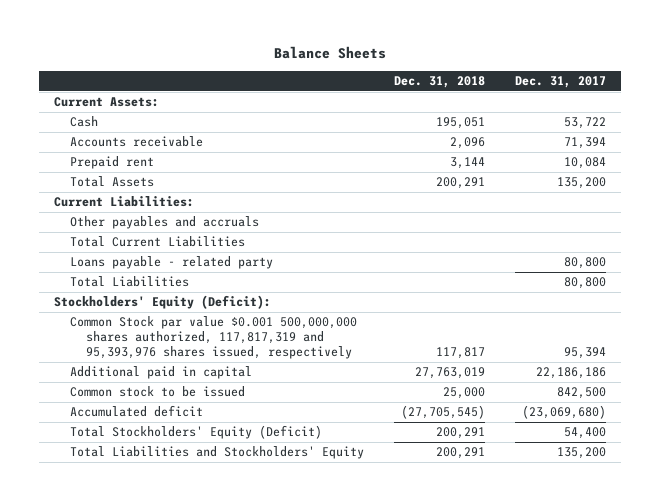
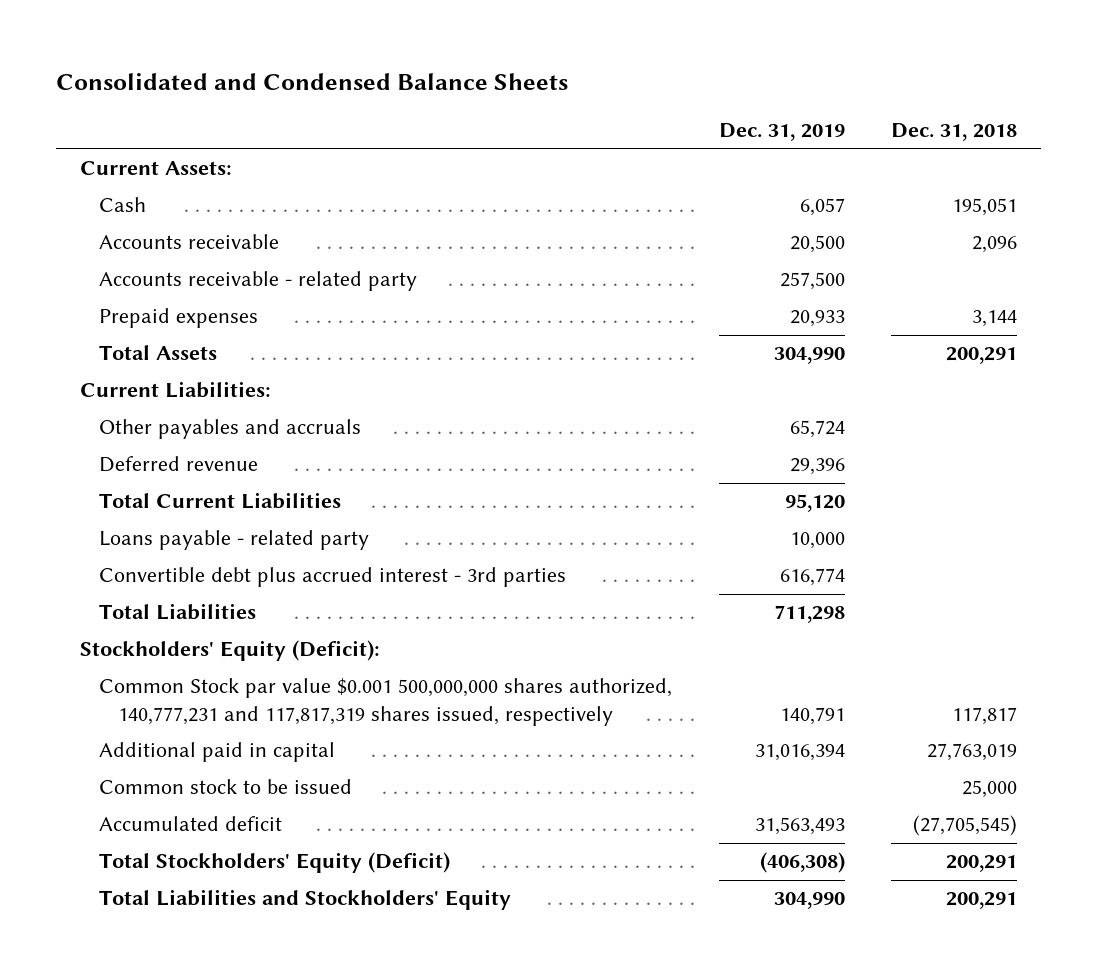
- Balance Sheets
+ Consolidated and Condensed Balance Sheets
- | Dec. 31, 2018 | Dec. 31, 2017
+ | Dec. 31, 2019 | Dec. 31, 2018
- Prepaid rent | 3,144 | 10,084
+ Accounts receivable - related party | 257,500 |
+ Prepaid expenses | 20,933 | 3,144
+ Deferred revenue | 29,396 |
+ Convertible debt plus accrued interest - 3rd parties | 616,774 |
- Common Stock par value $0.001 500,000,000 shares authorized, 117,817,319 and 95,393,976 shares issued, respectively | 117,817 | 95,394
+ Common Stock par value $0.001 500,000,000 shares authorized, 140,777,231 and 117,817,319 shares issued, respectively | 140,791 | 117,817

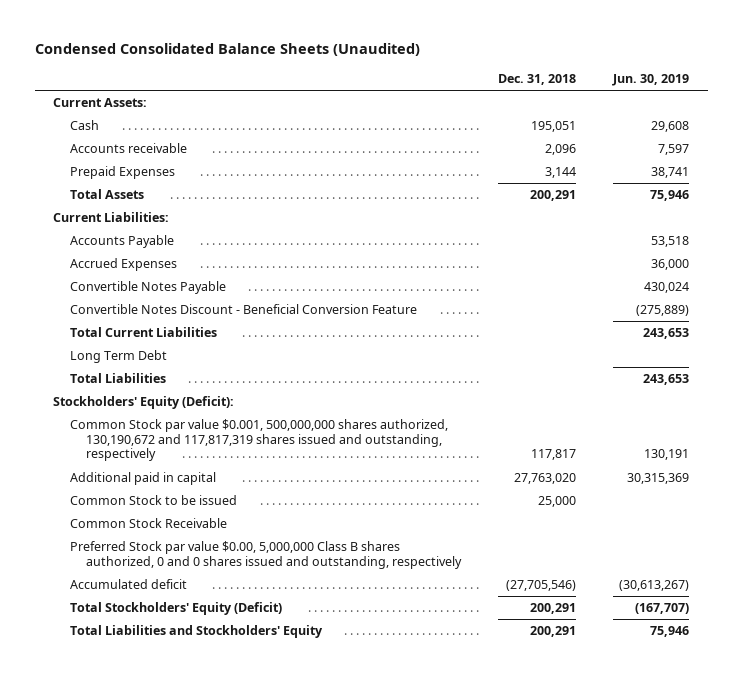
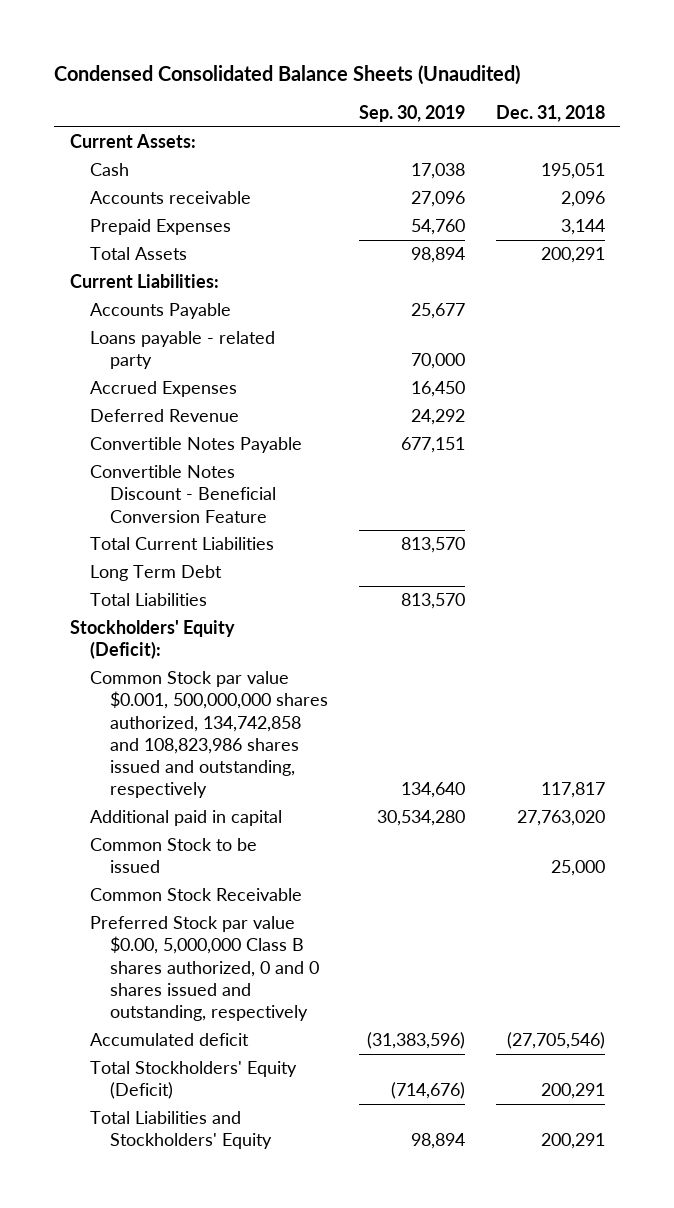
- | Dec. 31, 2018 | Jun. 30, 2019
+ | Sep. 30, 2019 | Dec. 31, 2018
+ Loans payable - related party | 70,000 |
+ Deferred Revenue | 24,292 |
- Common Stock par value $0.001, 500,000,000 shares authorized, 130,190,672 and 117,817,319 shares issued and outstanding, respectively | 117,817 | 130,191
+ Common Stock par value $0.001, 500,000,000 shares authorized, 134,742,858 and 108,823,986 shares issued and outstanding, respectively | 134,640 | 117,817

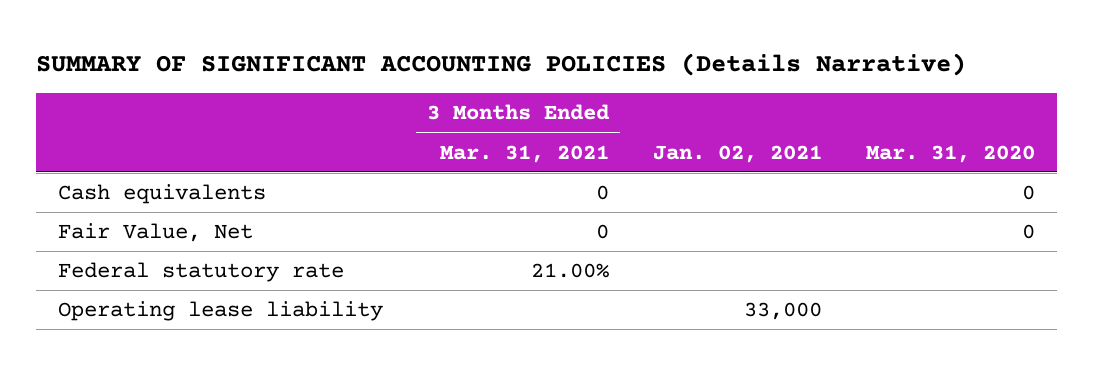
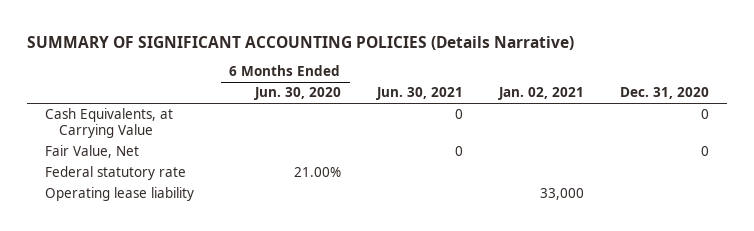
- | 3 Months Ended Mar. 31, 2021 | Jan. 02, 2021 | Mar. 31, 2020
+ | 6 Months Ended Jun. 30, 2020 | Jun. 30, 2021 | Jan. 02, 2021 | Dec. 31, 2020
- Cash equivalents | 0 | | 0
+ Cash Equivalents, at Carrying Value | | 0 | | 0

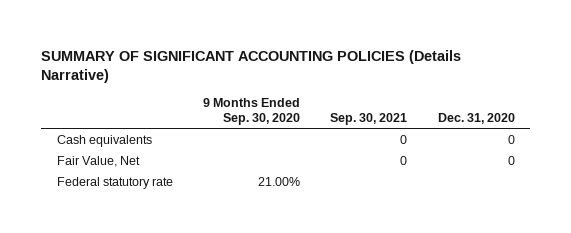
- | 6 Months Ended Jun. 30, 2020 | Jun. 30, 2021 | Jan. 02, 2021 | Dec. 31, 2020
+ | 9 Months Ended Sep. 30, 2020 | Sep. 30, 2021 | Dec. 31, 2020
- Cash Equivalents, at Carrying Value | | 0 | | 0
+ Cash equivalents | | 0 | 0
- Operating lease liability | | | 33,000 |

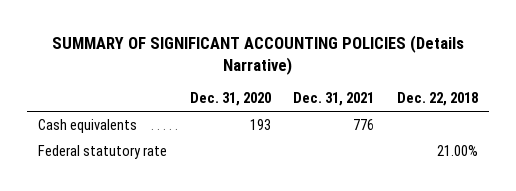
- | 9 Months Ended Sep. 30, 2020 | Sep. 30, 2021 | Dec. 31, 2020
+ | Dec. 31, 2020 | Dec. 31, 2021 | Dec. 22, 2018
- Cash equivalents | | 0 | 0
- Fair Value, Net | | 0 | 0
+ Cash equivalents | 193 | 776 |

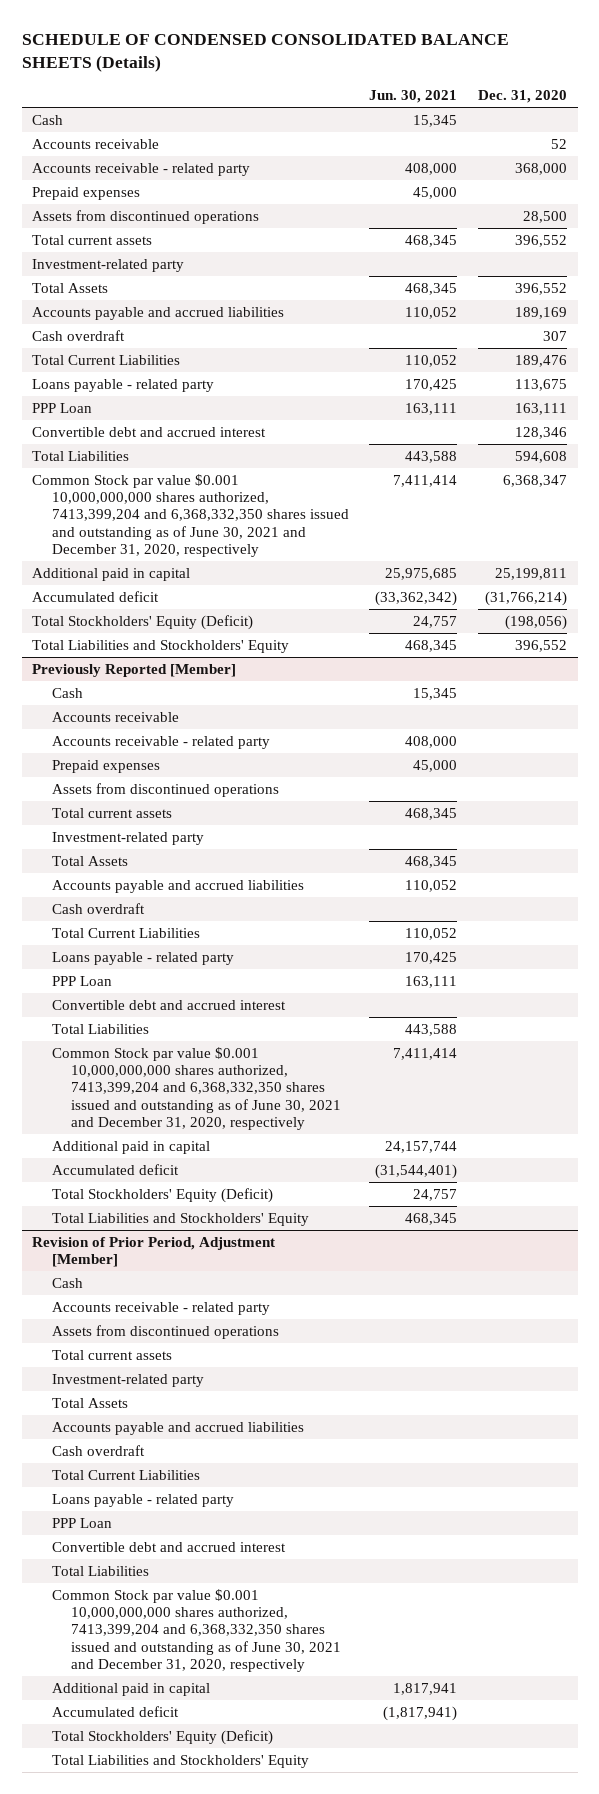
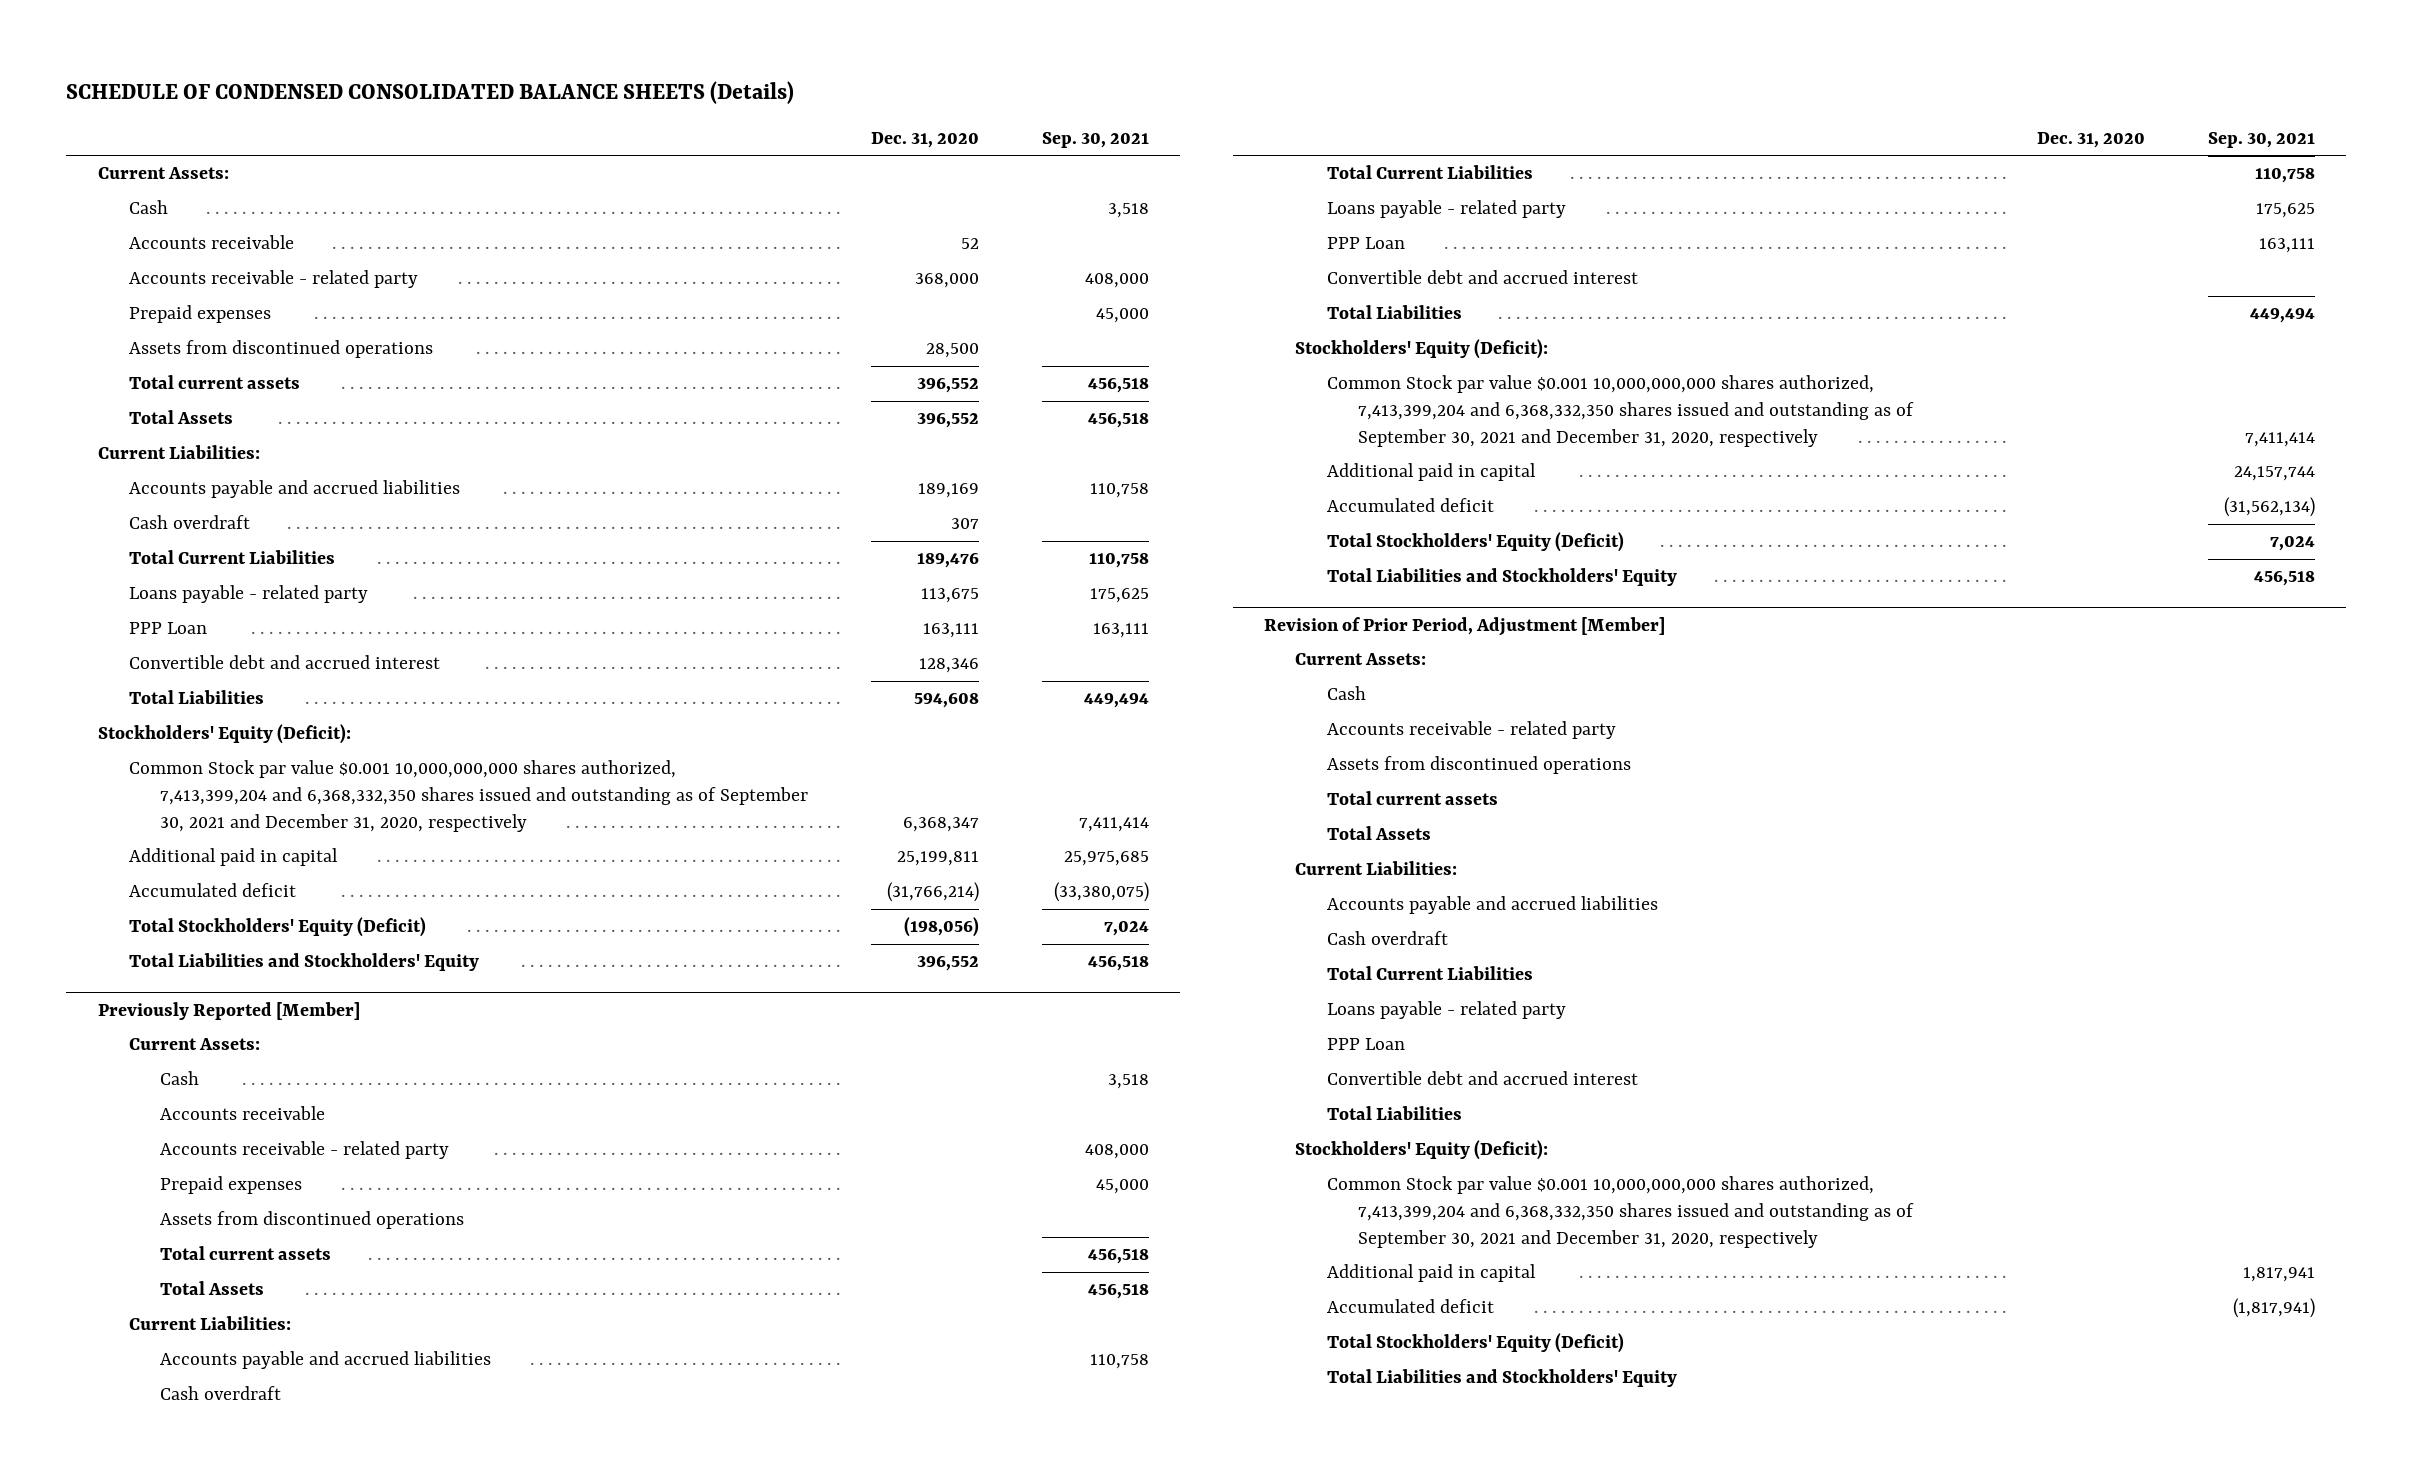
- | Jun. 30, 2021 | Dec. 31, 2020
+ | Dec. 31, 2020 | Sep. 30, 2021
+ Current Assets:
- Investment-related party
+ Current Liabilities:
- Common Stock par value $0.001 10,000,000,000 shares authorized, 7413,399,204 and 6,368,332,350 shares issued and outstanding as of June 30, 2021 and December 31, 2020, respectively | 7,411,414 | 6,368,347
+ Stockholders' Equity (Deficit):
+ Common Stock par value $0.001 10,000,000,000 shares authorized, 7,413,399,204 and 6,368,332,350 shares issued and outstanding as of September 30, 2021 and December 31, 2020, respectively | 6,368,347 | 7,411,414
@ Previously Reported [Member]
+ Current Assets:
- Investment-related party
+ Current Liabilities:
- Common Stock par value $0.001 10,000,000,000 shares authorized, 7413,399,204 and 6,368,332,350 shares issued and outstanding as of June 30, 2021 and December 31, 2020, respectively | 7,411,414 |
+ Stockholders' Equity (Deficit):
+ Common Stock par value $0.001 10,000,000,000 shares authorized, 7,413,399,204 and 6,368,332,350 shares issued and outstanding as of September 30, 2021 and December 31, 2020, respectively | | 7,411,414
@ Revision of Prior Period, Adjustment [Member]
+ Current Assets:
- Investment-related party
+ Current Liabilities:
- Common Stock par value $0.001 10,000,000,000 shares authorized, 7413,399,204 and 6,368,332,350 shares issued and outstanding as of June 30, 2021 and December 31, 2020, respectively
+ Stockholders' Equity (Deficit):
+ Common Stock par value $0.001 10,000,000,000 shares authorized, 7,413,399,204 and 6,368,332,350 shares issued and outstanding as of September 30, 2021 and December 31, 2020, respectively

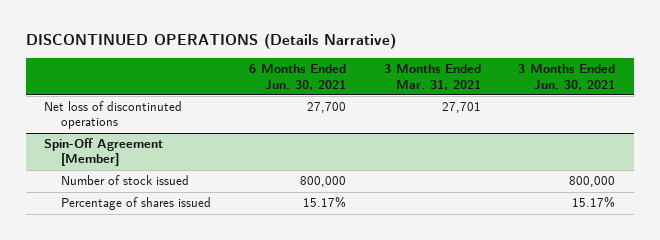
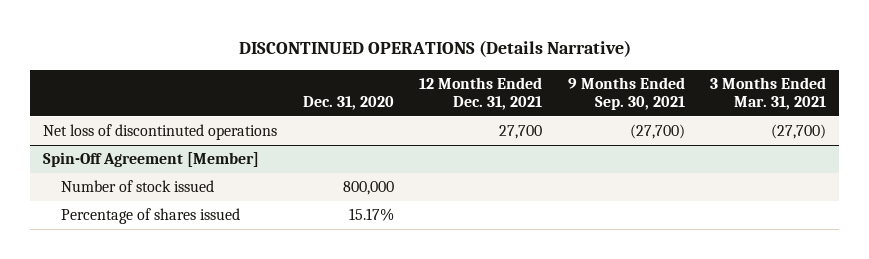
- | 6 Months Ended Jun. 30, 2021 | 3 Months Ended Mar. 31, 2021 | 3 Months Ended Jun. 30, 2021
+ | Dec. 31, 2020 | 12 Months Ended Dec. 31, 2021 | 9 Months Ended Sep. 30, 2021 | 3 Months Ended Mar. 31, 2021
- Net loss of discontinuted operations | 27,700 | 27,701 |
+ Net loss of discontinuted operations | | 27,700 | (27,700) | (27,700)

